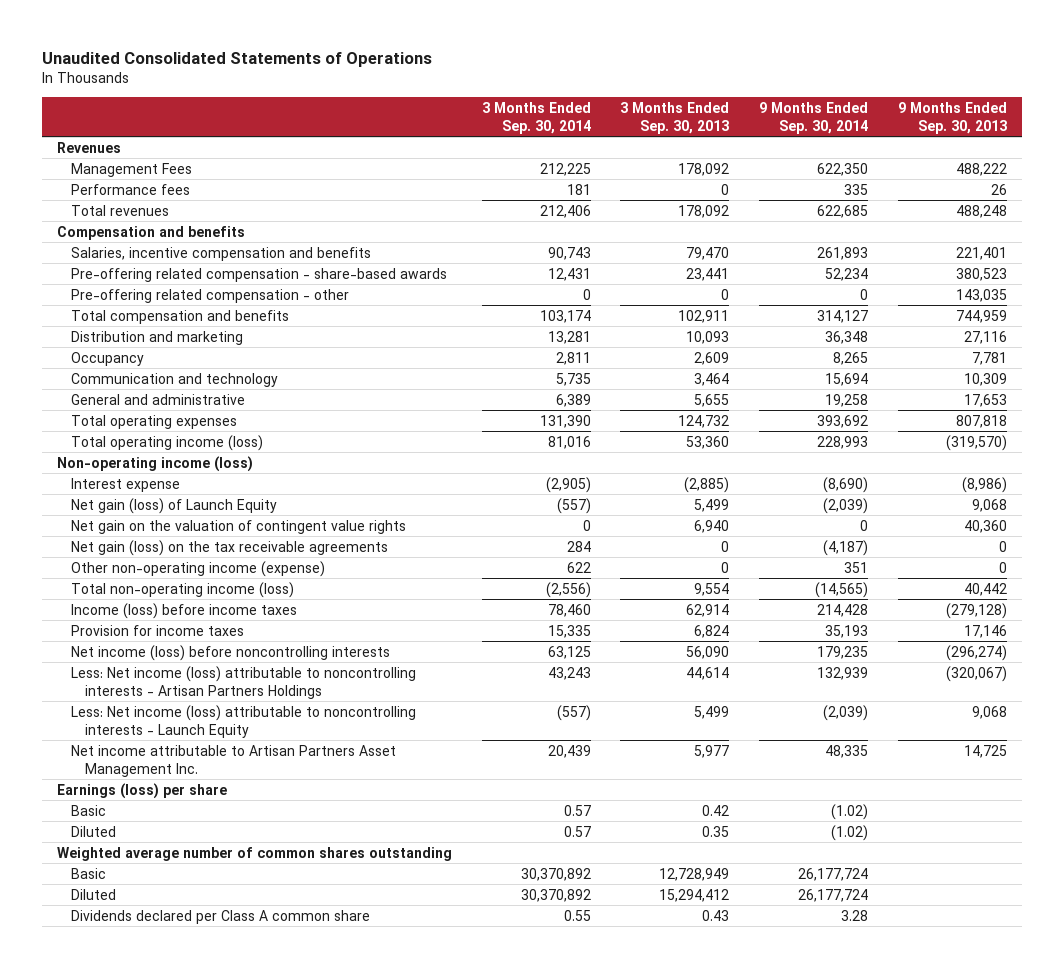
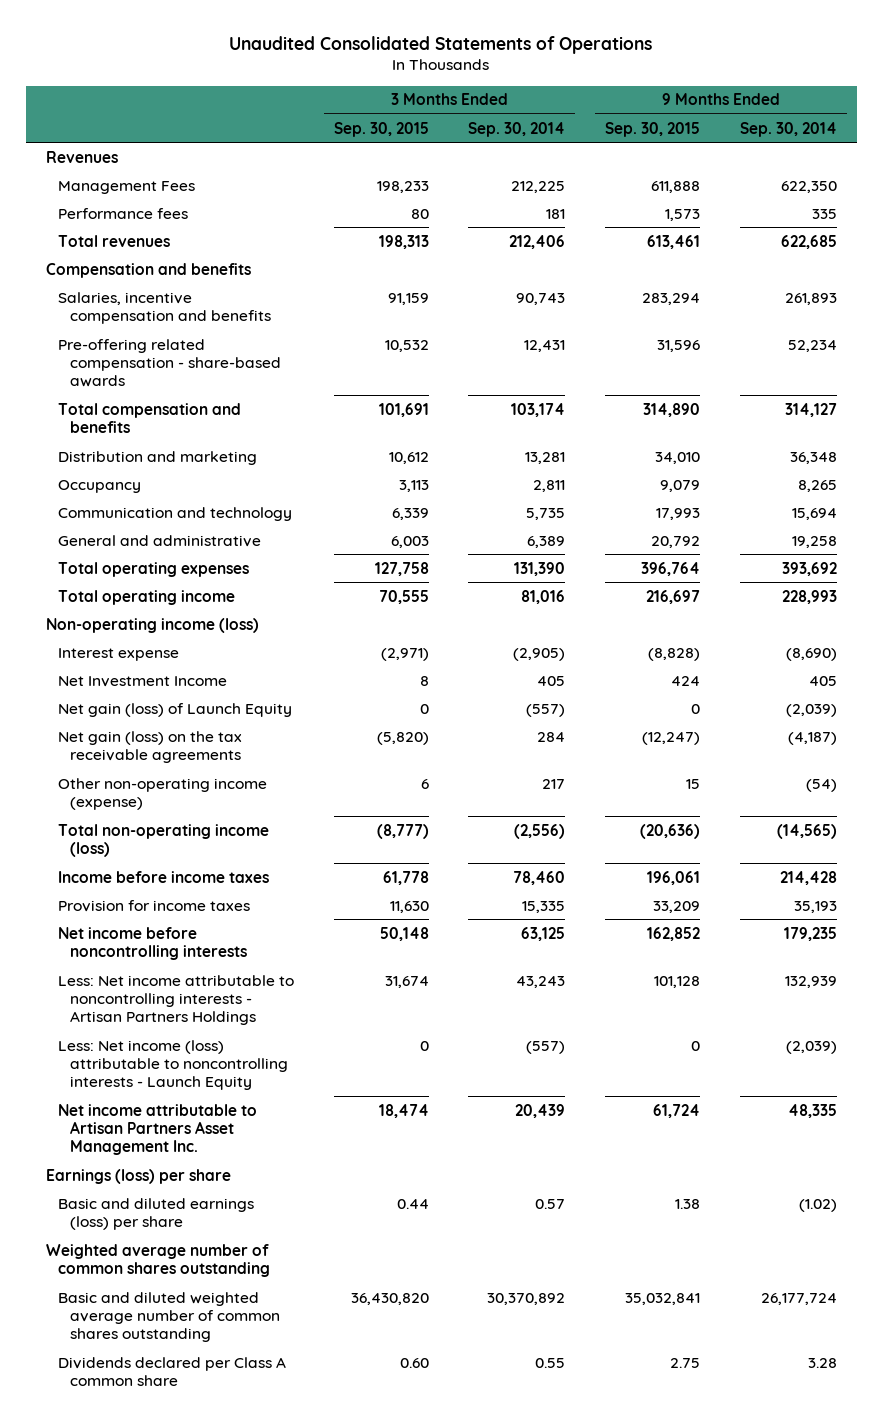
- | 3 Months Ended Sep. 30, 2014 | 3 Months Ended Sep. 30, 2013 | 9 Months Ended Sep. 30, 2014 | 9 Months Ended Sep. 30, 2013
+ | 3 Months Ended Sep. 30, 2015 | 3 Months Ended Sep. 30, 2014 | 9 Months Ended Sep. 30, 2015 | 9 Months Ended Sep. 30, 2014
- Pre-offering related compensation - other | 0 | 0 | 0 | 143,035
- Total operating income (loss) | 81,016 | 53,360 | 228,993 | (319,570)
+ Total operating income | 70,555 | 81,016 | 216,697 | 228,993
+ Net Investment Income | 8 | 405 | 424 | 405
- Net gain on the valuation of contingent value rights | 0 | 6,940 | 0 | 40,360
- Other non-operating income (expense) | 622 | 0 | 351 | 0
+ Other non-operating income (expense) | 6 | 217 | 15 | (54)
- Income (loss) before income taxes | 78,460 | 62,914 | 214,428 | (279,128)
+ Income before income taxes | 61,778 | 78,460 | 196,061 | 214,428
- Net income (loss) before noncontrolling interests | 63,125 | 56,090 | 179,235 | (296,274)
- Less: Net income (loss) attributable to noncontrolling interests - Artisan Partners Holdings | 43,243 | 44,614 | 132,939 | (320,067)
+ Net income before noncontrolling interests | 50,148 | 63,125 | 162,852 | 179,235
+ Less: Net income attributable to noncontrolling interests - Artisan Partners Holdings | 31,674 | 43,243 | 101,128 | 132,939
- Basic | 0.57 | 0.42 | (1.02) |
- Diluted | 0.57 | 0.35 | (1.02) |
+ Basic and diluted earnings (loss) per share | 0.44 | 0.57 | 1.38 | (1.02)
- Basic | 30,370,892 | 12,728,949 | 26,177,724 |
- Diluted | 30,370,892 | 15,294,412 | 26,177,724 |
+ Basic and diluted weighted average number of common shares outstanding | 36,430,820 | 30,370,892 | 35,032,841 | 26,177,724

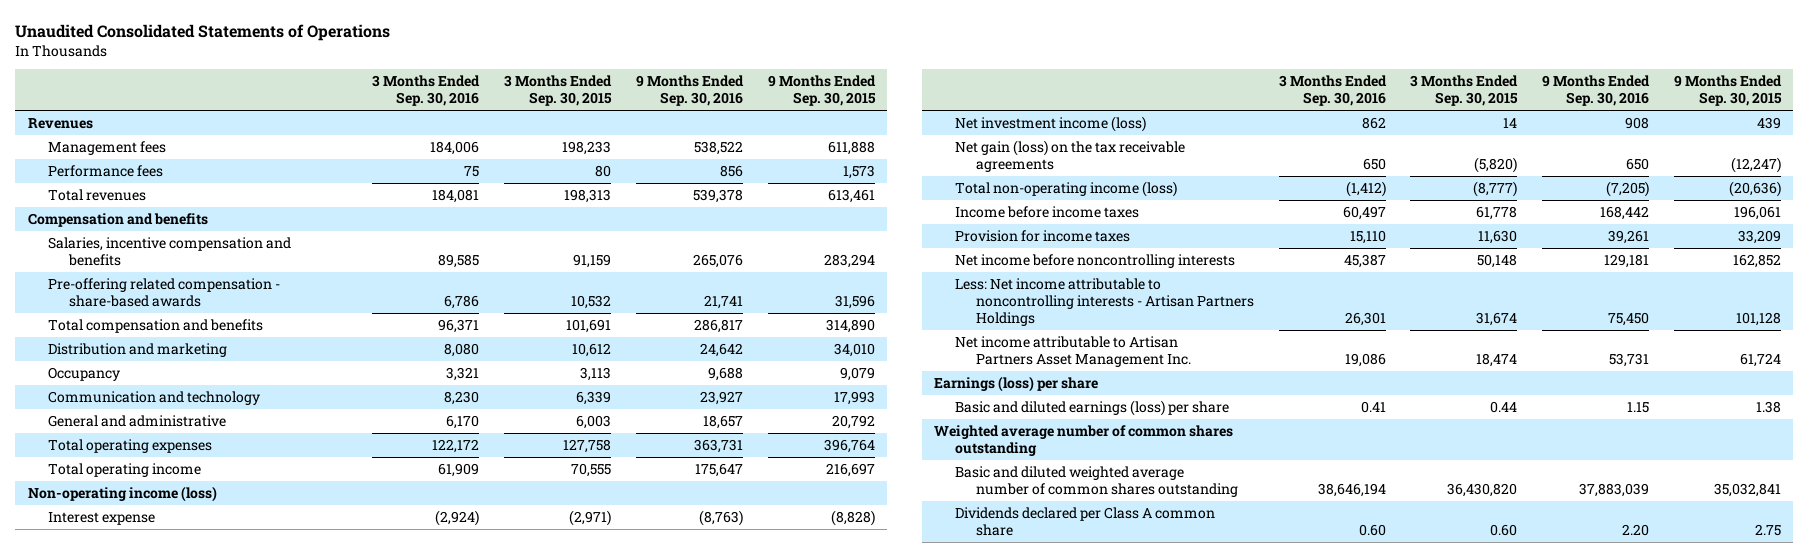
- | 3 Months Ended Sep. 30, 2015 | 3 Months Ended Sep. 30, 2014 | 9 Months Ended Sep. 30, 2015 | 9 Months Ended Sep. 30, 2014
+ | 3 Months Ended Sep. 30, 2016 | 3 Months Ended Sep. 30, 2015 | 9 Months Ended Sep. 30, 2016 | 9 Months Ended Sep. 30, 2015
- Management Fees | 198,233 | 212,225 | 611,888 | 622,350
+ Management fees | 184,006 | 198,233 | 538,522 | 611,888
- Net Investment Income | 8 | 405 | 424 | 405
- Net gain (loss) of Launch Equity | 0 | (557) | 0 | (2,039)
+ Net investment income (loss) | 862 | 14 | 908 | 439
- Other non-operating income (expense) | 6 | 217 | 15 | (54)
- Less: Net income (loss) attributable to noncontrolling interests - Launch Equity | 0 | (557) | 0 | (2,039)

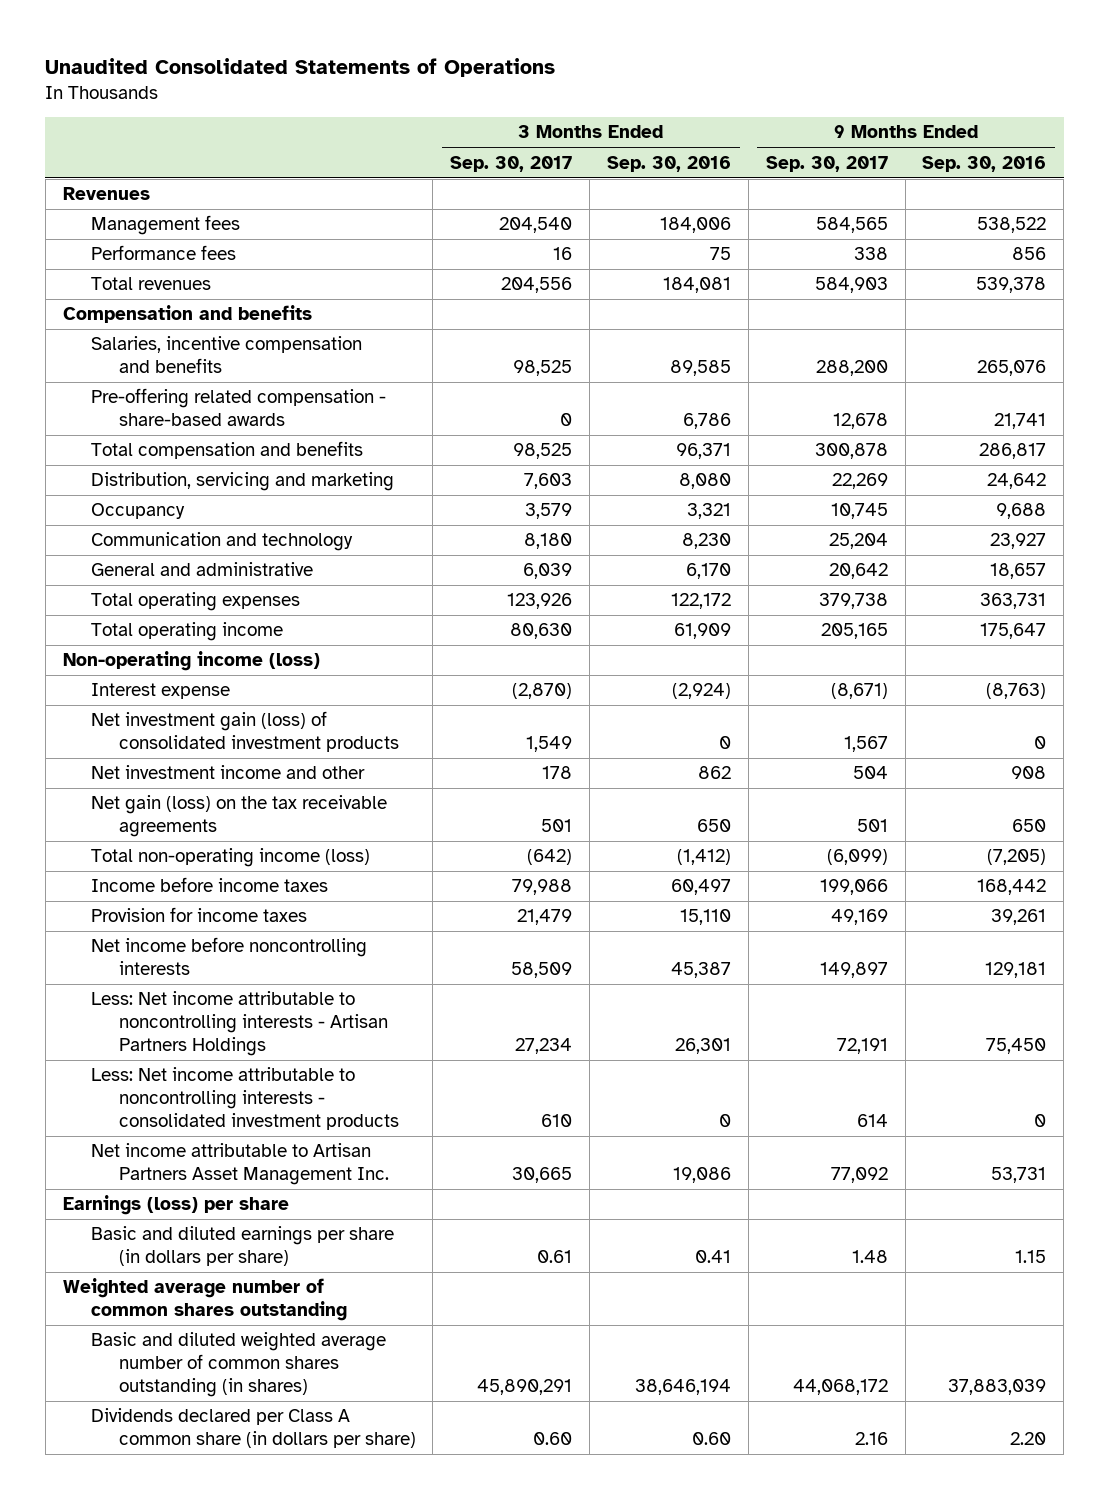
- | 3 Months Ended Sep. 30, 2016 | 3 Months Ended Sep. 30, 2015 | 9 Months Ended Sep. 30, 2016 | 9 Months Ended Sep. 30, 2015
+ | 3 Months Ended Sep. 30, 2017 | 3 Months Ended Sep. 30, 2016 | 9 Months Ended Sep. 30, 2017 | 9 Months Ended Sep. 30, 2016
- Distribution and marketing | 8,080 | 10,612 | 24,642 | 34,010
+ Distribution, servicing and marketing | 7,603 | 8,080 | 22,269 | 24,642
- Net investment income (loss) | 862 | 14 | 908 | 439
+ Net investment gain (loss) of consolidated investment products | 1,549 | 0 | 1,567 | 0
+ Net investment income and other | 178 | 862 | 504 | 908
+ Less: Net income attributable to noncontrolling interests - consolidated investment products | 610 | 0 | 614 | 0
- Basic and diluted earnings (loss) per share | 0.41 | 0.44 | 1.15 | 1.38
+ Basic and diluted earnings per share (in dollars per share) | 0.61 | 0.41 | 1.48 | 1.15
- Basic and diluted weighted average number of common shares outstanding | 38,646,194 | 36,430,820 | 37,883,039 | 35,032,841
- Dividends declared per Class A common share | 0.60 | 0.60 | 2.20 | 2.75
+ Basic and diluted weighted average number of common shares outstanding (in shares) | 45,890,291 | 38,646,194 | 44,068,172 | 37,883,039
+ Dividends declared per Class A common share (in dollars per share) | 0.60 | 0.60 | 2.16 | 2.20

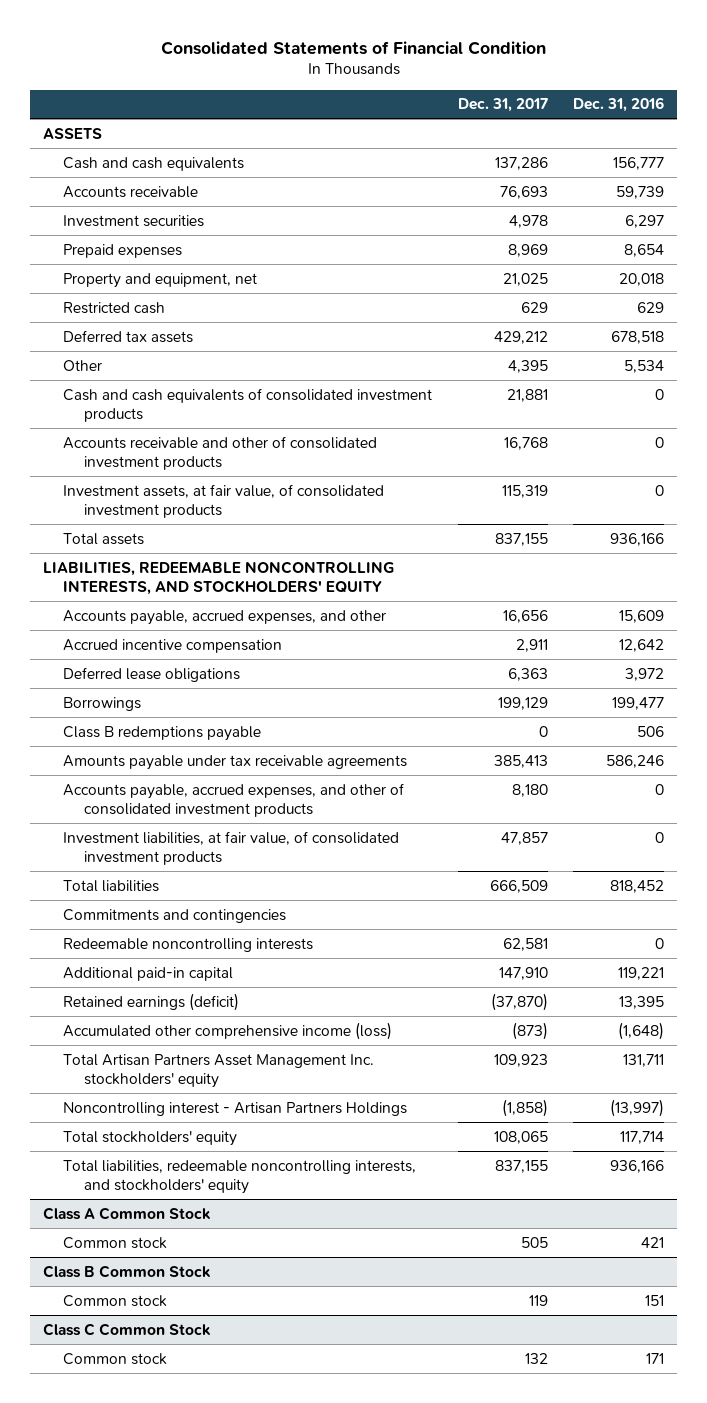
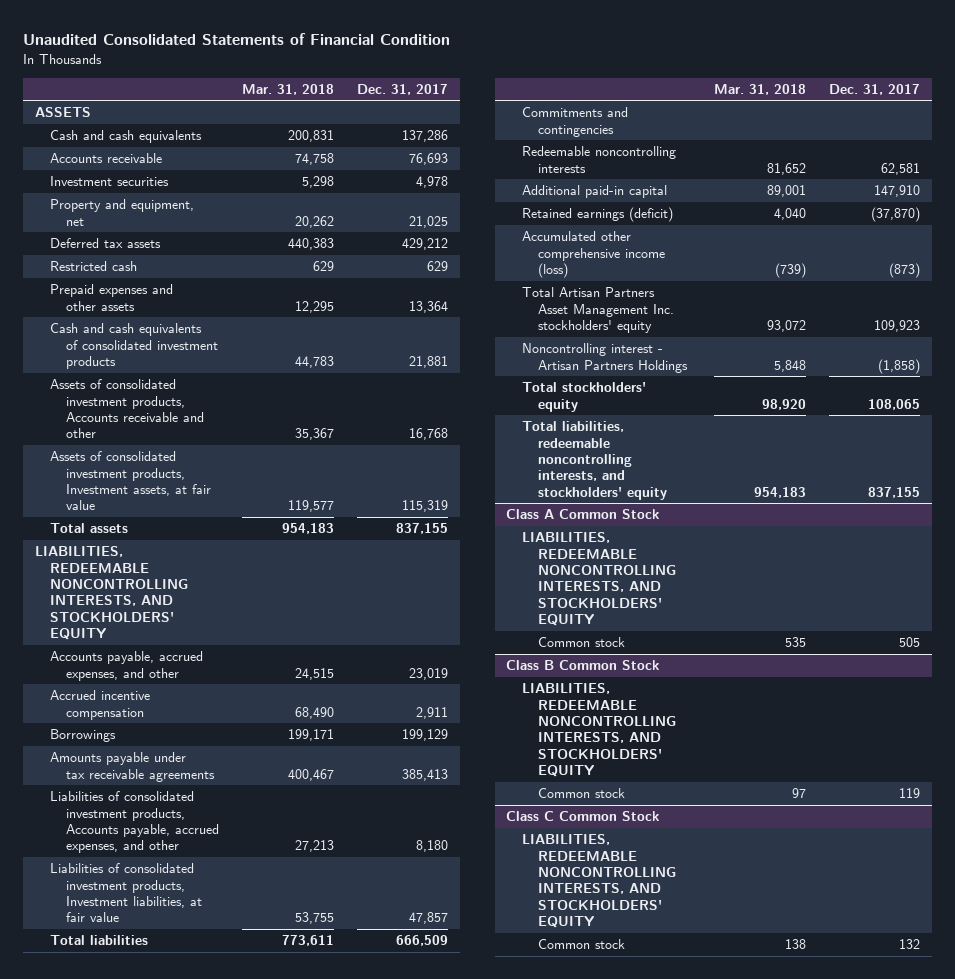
- Consolidated Statements of Financial Condition
+ Unaudited Consolidated Statements of Financial Condition
- | Dec. 31, 2017 | Dec. 31, 2016
+ | Mar. 31, 2018 | Dec. 31, 2017
- Prepaid expenses | 8,969 | 8,654
- Other | 4,395 | 5,534
moved down: Restricted cash | 629 | 629
+ Prepaid expenses and other assets | 12,295 | 13,364
- Accounts receivable and other of consolidated investment products | 16,768 | 0
- Investment assets, at fair value, of consolidated investment products | 115,319 | 0
+ Assets of consolidated investment products, Accounts receivable and other | 35,367 | 16,768
+ Assets of consolidated investment products, Investment assets, at fair value | 119,577 | 115,319
- Accounts payable, accrued expenses, and other | 16,656 | 15,609
+ Accounts payable, accrued expenses, and other | 24,515 | 23,019
- Deferred lease obligations | 6,363 | 3,972
- Class B redemptions payable | 0 | 506
- Accounts payable, accrued expenses, and other of consolidated investment products | 8,180 | 0
- Investment liabilities, at fair value, of consolidated investment products | 47,857 | 0
+ Liabilities of consolidated investment products, Accounts payable, accrued expenses, and other | 27,213 | 8,180
+ Liabilities of consolidated investment products, Investment liabilities, at fair value | 53,755 | 47,857
@ Class A Common Stock
+ LIABILITIES, REDEEMABLE NONCONTROLLING INTERESTS, AND STOCKHOLDERS' EQUITY
@ Class B Common Stock
+ LIABILITIES, REDEEMABLE NONCONTROLLING INTERESTS, AND STOCKHOLDERS' EQUITY
@ Class C Common Stock
+ LIABILITIES, REDEEMABLE NONCONTROLLING INTERESTS, AND STOCKHOLDERS' EQUITY

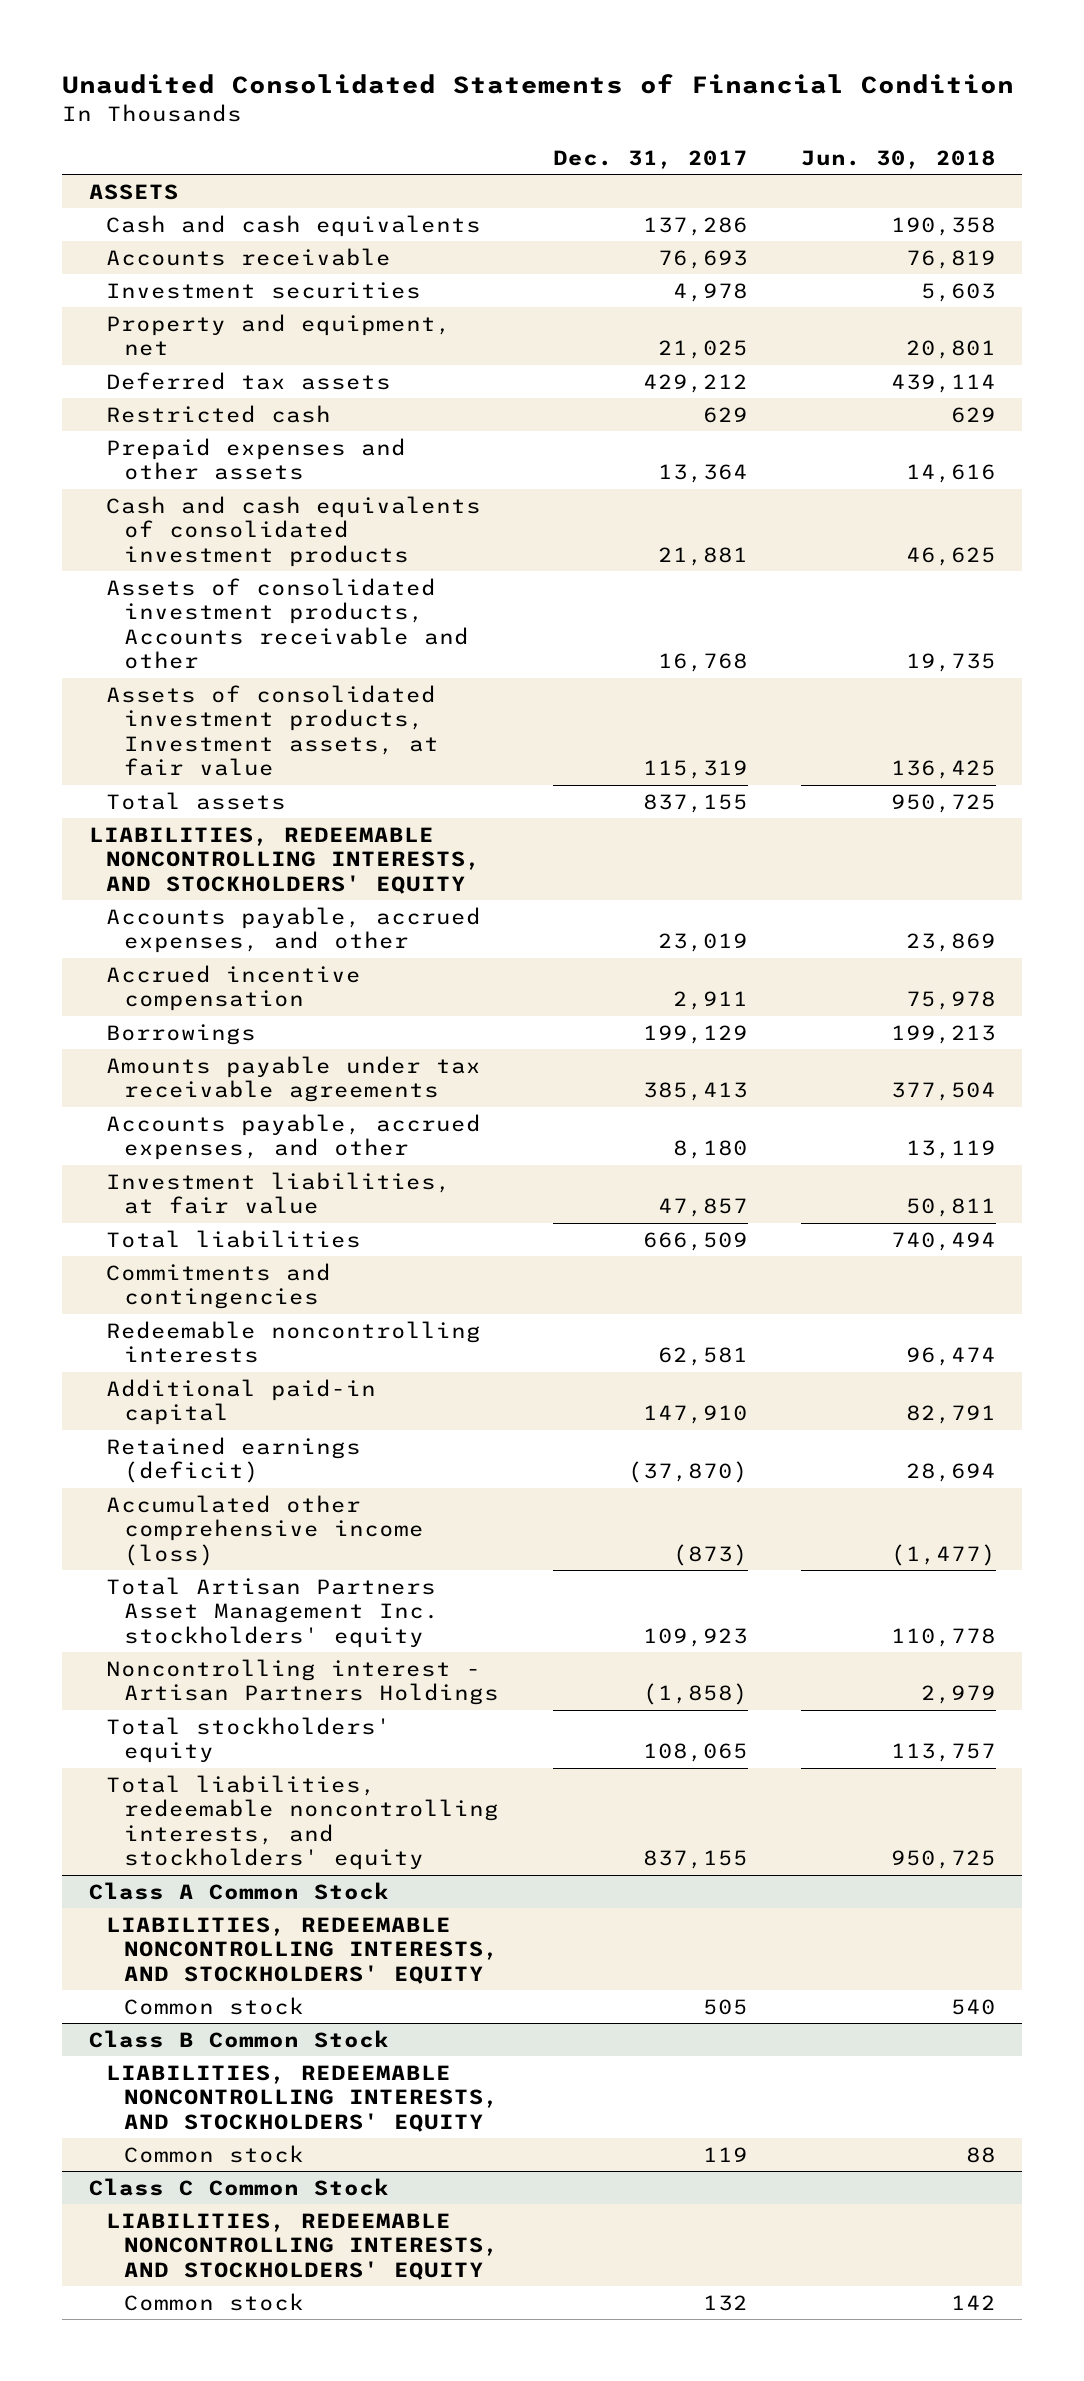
- | Mar. 31, 2018 | Dec. 31, 2017
+ | Dec. 31, 2017 | Jun. 30, 2018
- Liabilities of consolidated investment products, Accounts payable, accrued expenses, and other | 27,213 | 8,180
- Liabilities of consolidated investment products, Investment liabilities, at fair value | 53,755 | 47,857
+ Accounts payable, accrued expenses, and other | 8,180 | 13,119
+ Investment liabilities, at fair value | 47,857 | 50,811

